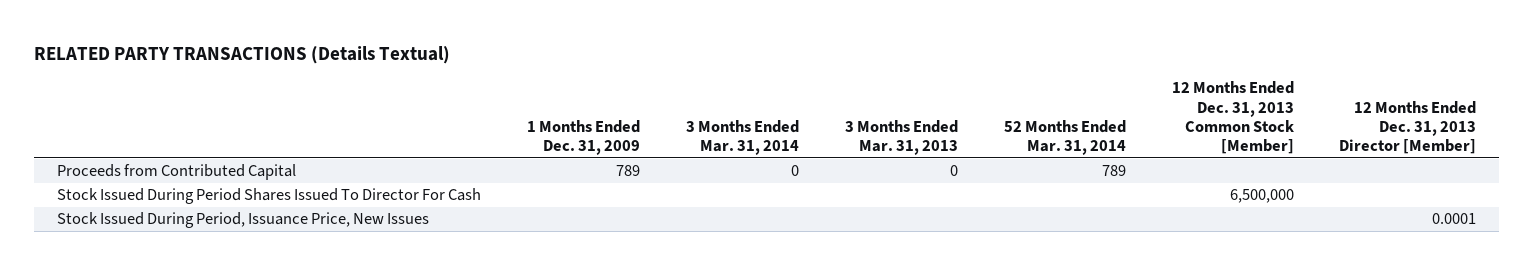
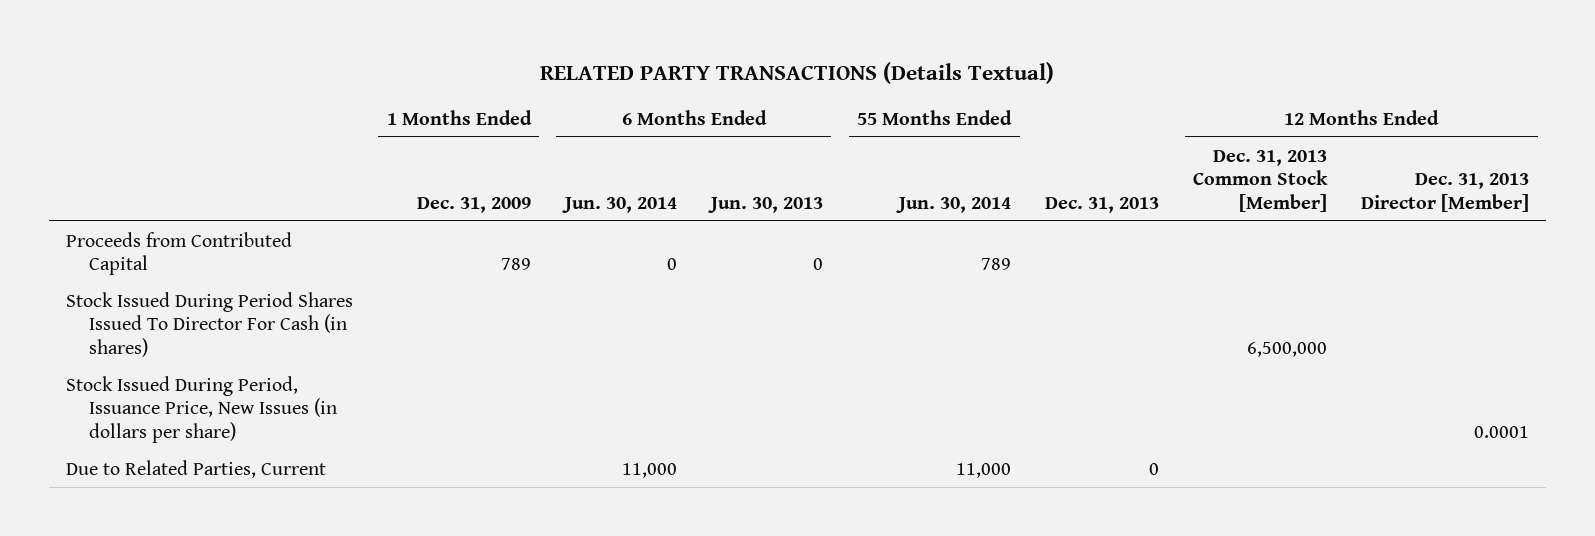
- | 1 Months Ended Dec. 31, 2009 | 3 Months Ended Mar. 31, 2014 | 3 Months Ended Mar. 31, 2013 | 52 Months Ended Mar. 31, 2014 | 12 Months Ended Dec. 31, 2013 Common Stock [Member] | 12 Months Ended Dec. 31, 2013 Director [Member]
+ | 1 Months Ended Dec. 31, 2009 | 6 Months Ended Jun. 30, 2014 | 6 Months Ended Jun. 30, 2013 | 55 Months Ended Jun. 30, 2014 | Dec. 31, 2013 | 12 Months Ended Dec. 31, 2013 Common Stock [Member] | 12 Months Ended Dec. 31, 2013 Director [Member]
- Stock Issued During Period Shares Issued To Director For Cash | | | | | 6,500,000 |
- Stock Issued During Period, Issuance Price, New Issues | | | | | | 0.0001
+ Stock Issued During Period Shares Issued To Director For Cash (in shares) | | | | | | 6,500,000 |
+ Stock Issued During Period, Issuance Price, New Issues (in dollars per share) | | | | | | | 0.0001
+ Due to Related Parties, Current | | 11,000 | | 11,000 | 0 | |

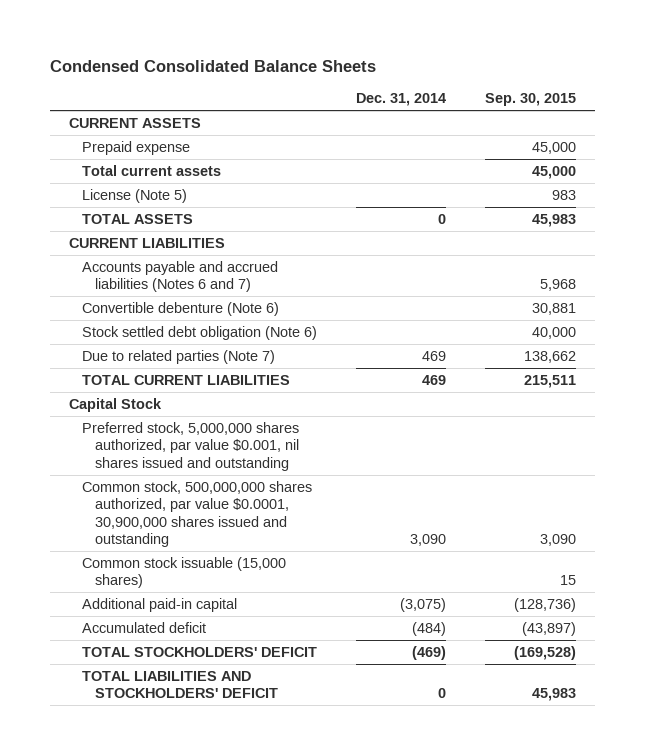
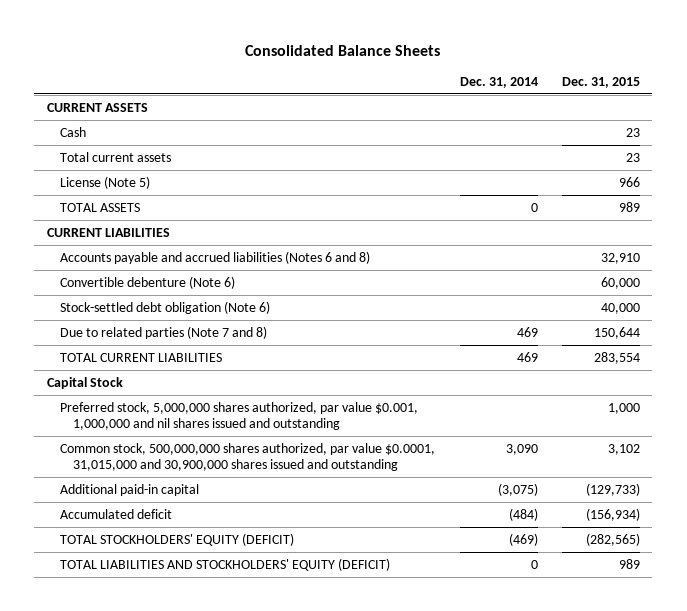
- Condensed Consolidated Balance Sheets
+ Consolidated Balance Sheets
- | Dec. 31, 2014 | Sep. 30, 2015
+ | Dec. 31, 2014 | Dec. 31, 2015
- Prepaid expense | | 45,000
+ Cash | | 23
- Accounts payable and accrued liabilities (Notes 6 and 7) | | 5,968
+ Accounts payable and accrued liabilities (Notes 6 and 8) | | 32,910
- Stock settled debt obligation (Note 6) | | 40,000
- Due to related parties (Note 7) | 469 | 138,662
+ Stock-settled debt obligation (Note 6) | | 40,000
+ Due to related parties (Note 7 and 8) | 469 | 150,644
- Preferred stock, 5,000,000 shares authorized, par value $0.001, nil shares issued and outstanding
- Common stock, 500,000,000 shares authorized, par value $0.0001, 30,900,000 shares issued and outstanding | 3,090 | 3,090
- Common stock issuable (15,000 shares) | | 15
+ Preferred stock, 5,000,000 shares authorized, par value $0.001, 1,000,000 and nil shares issued and outstanding | | 1,000
+ Common stock, 500,000,000 shares authorized, par value $0.0001, 31,015,000 and 30,900,000 shares issued and outstanding | 3,090 | 3,102
- TOTAL STOCKHOLDERS' DEFICIT | (469) | (169,528)
- TOTAL LIABILITIES AND STOCKHOLDERS' DEFICIT | 0 | 45,983
+ TOTAL STOCKHOLDERS' EQUITY (DEFICIT) | (469) | (282,565)
+ TOTAL LIABILITIES AND STOCKHOLDERS' EQUITY (DEFICIT) | 0 | 989

